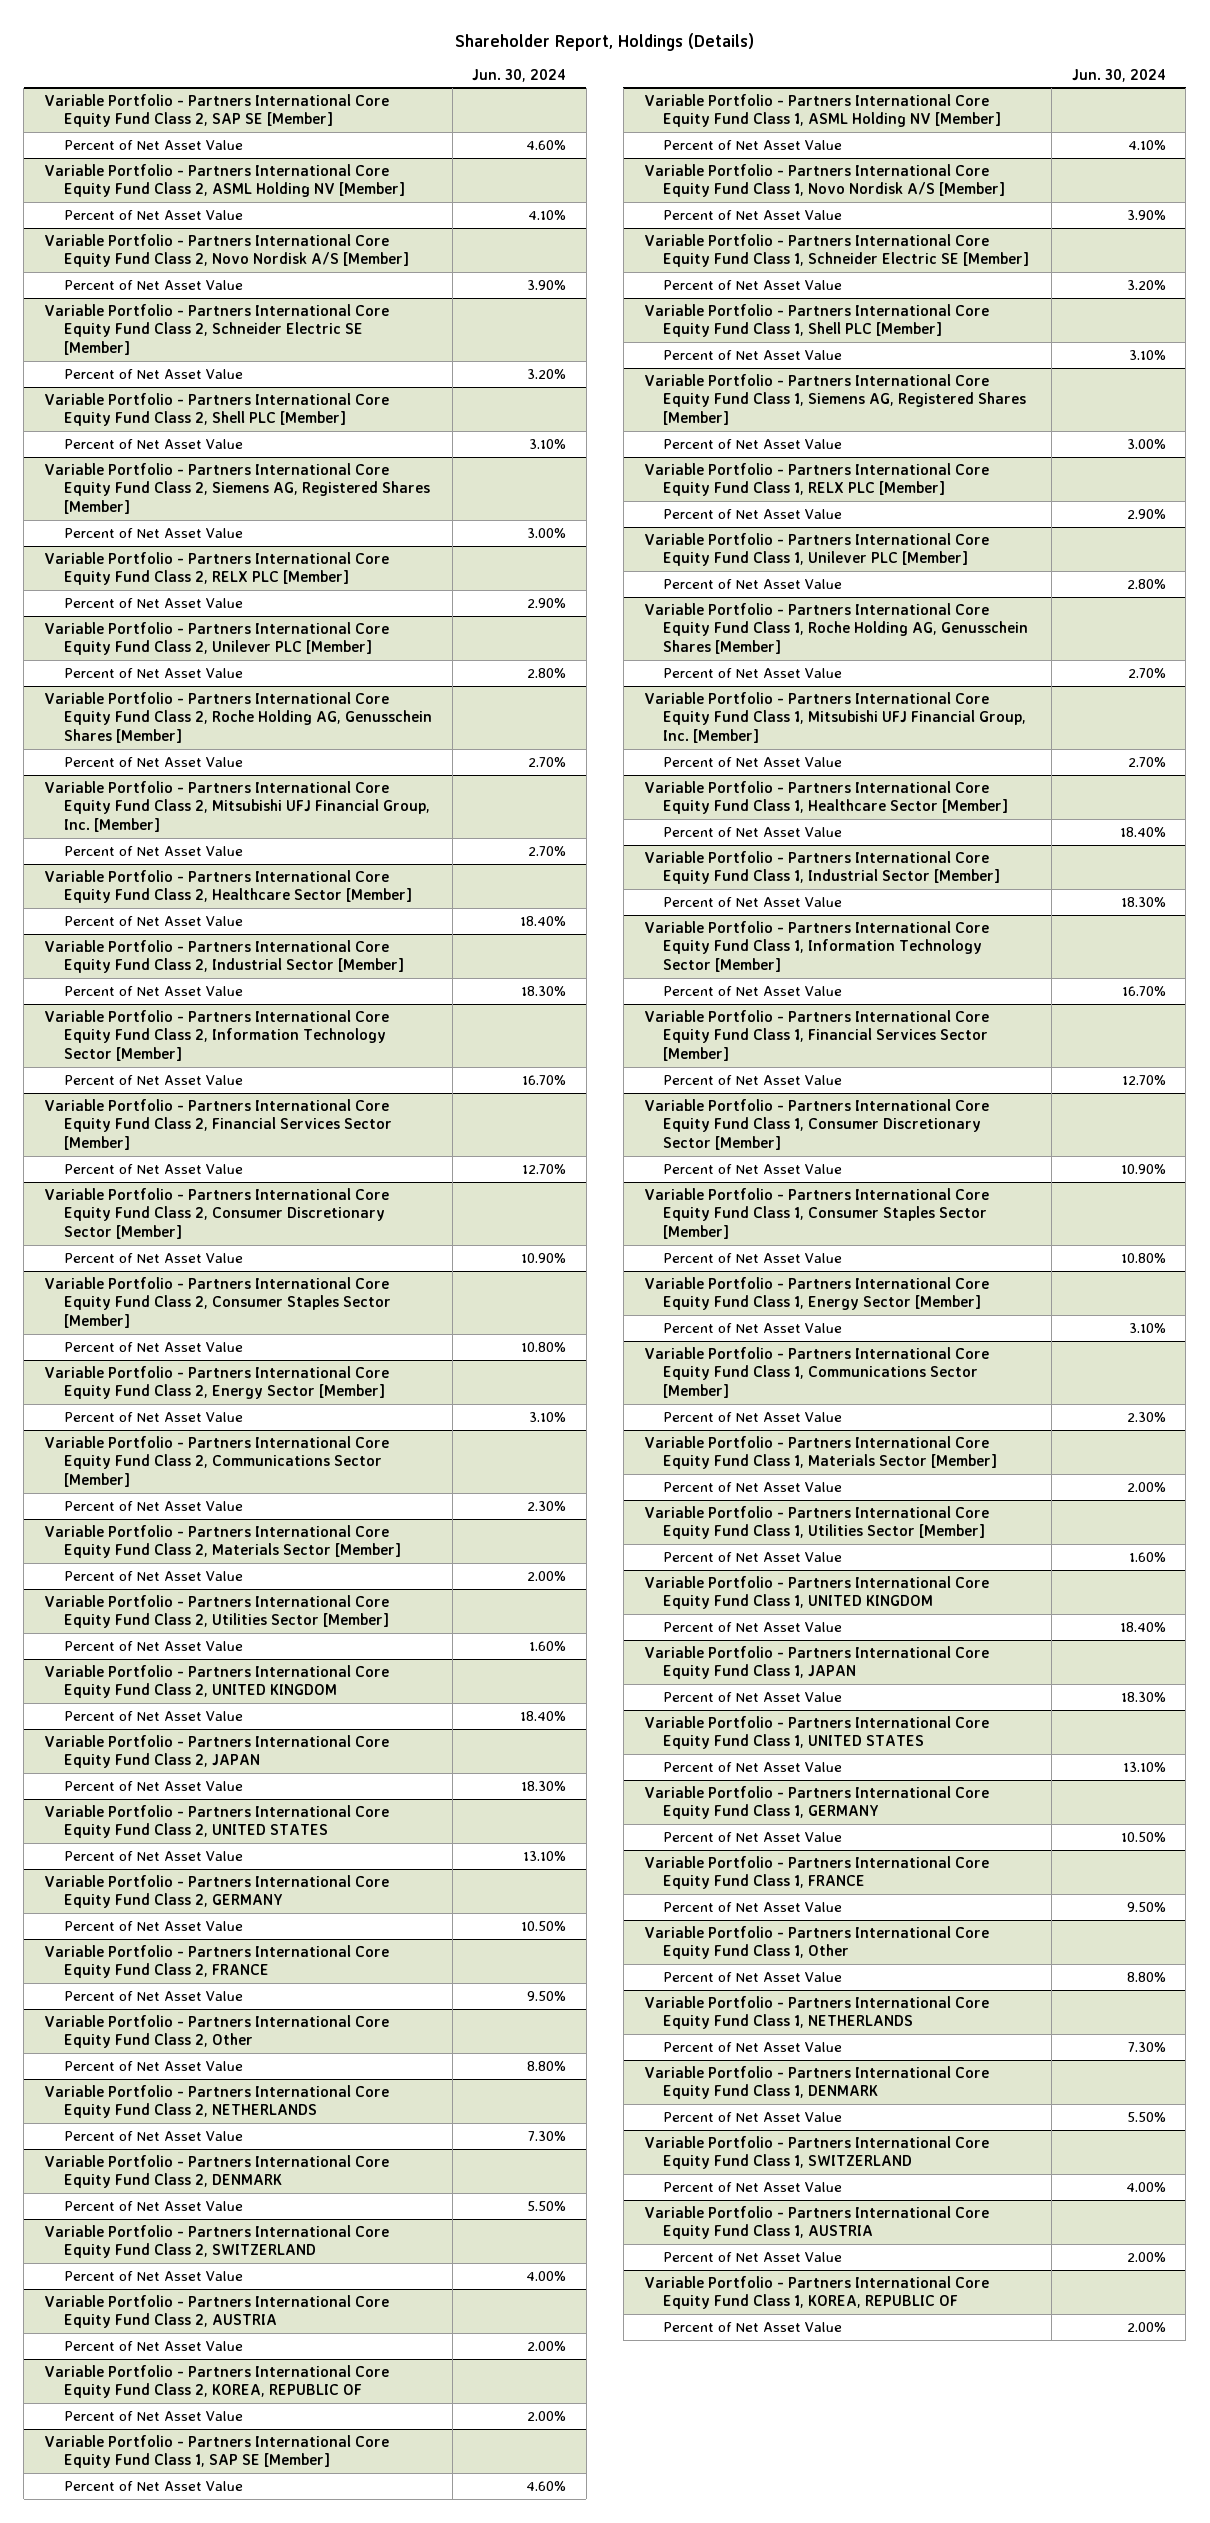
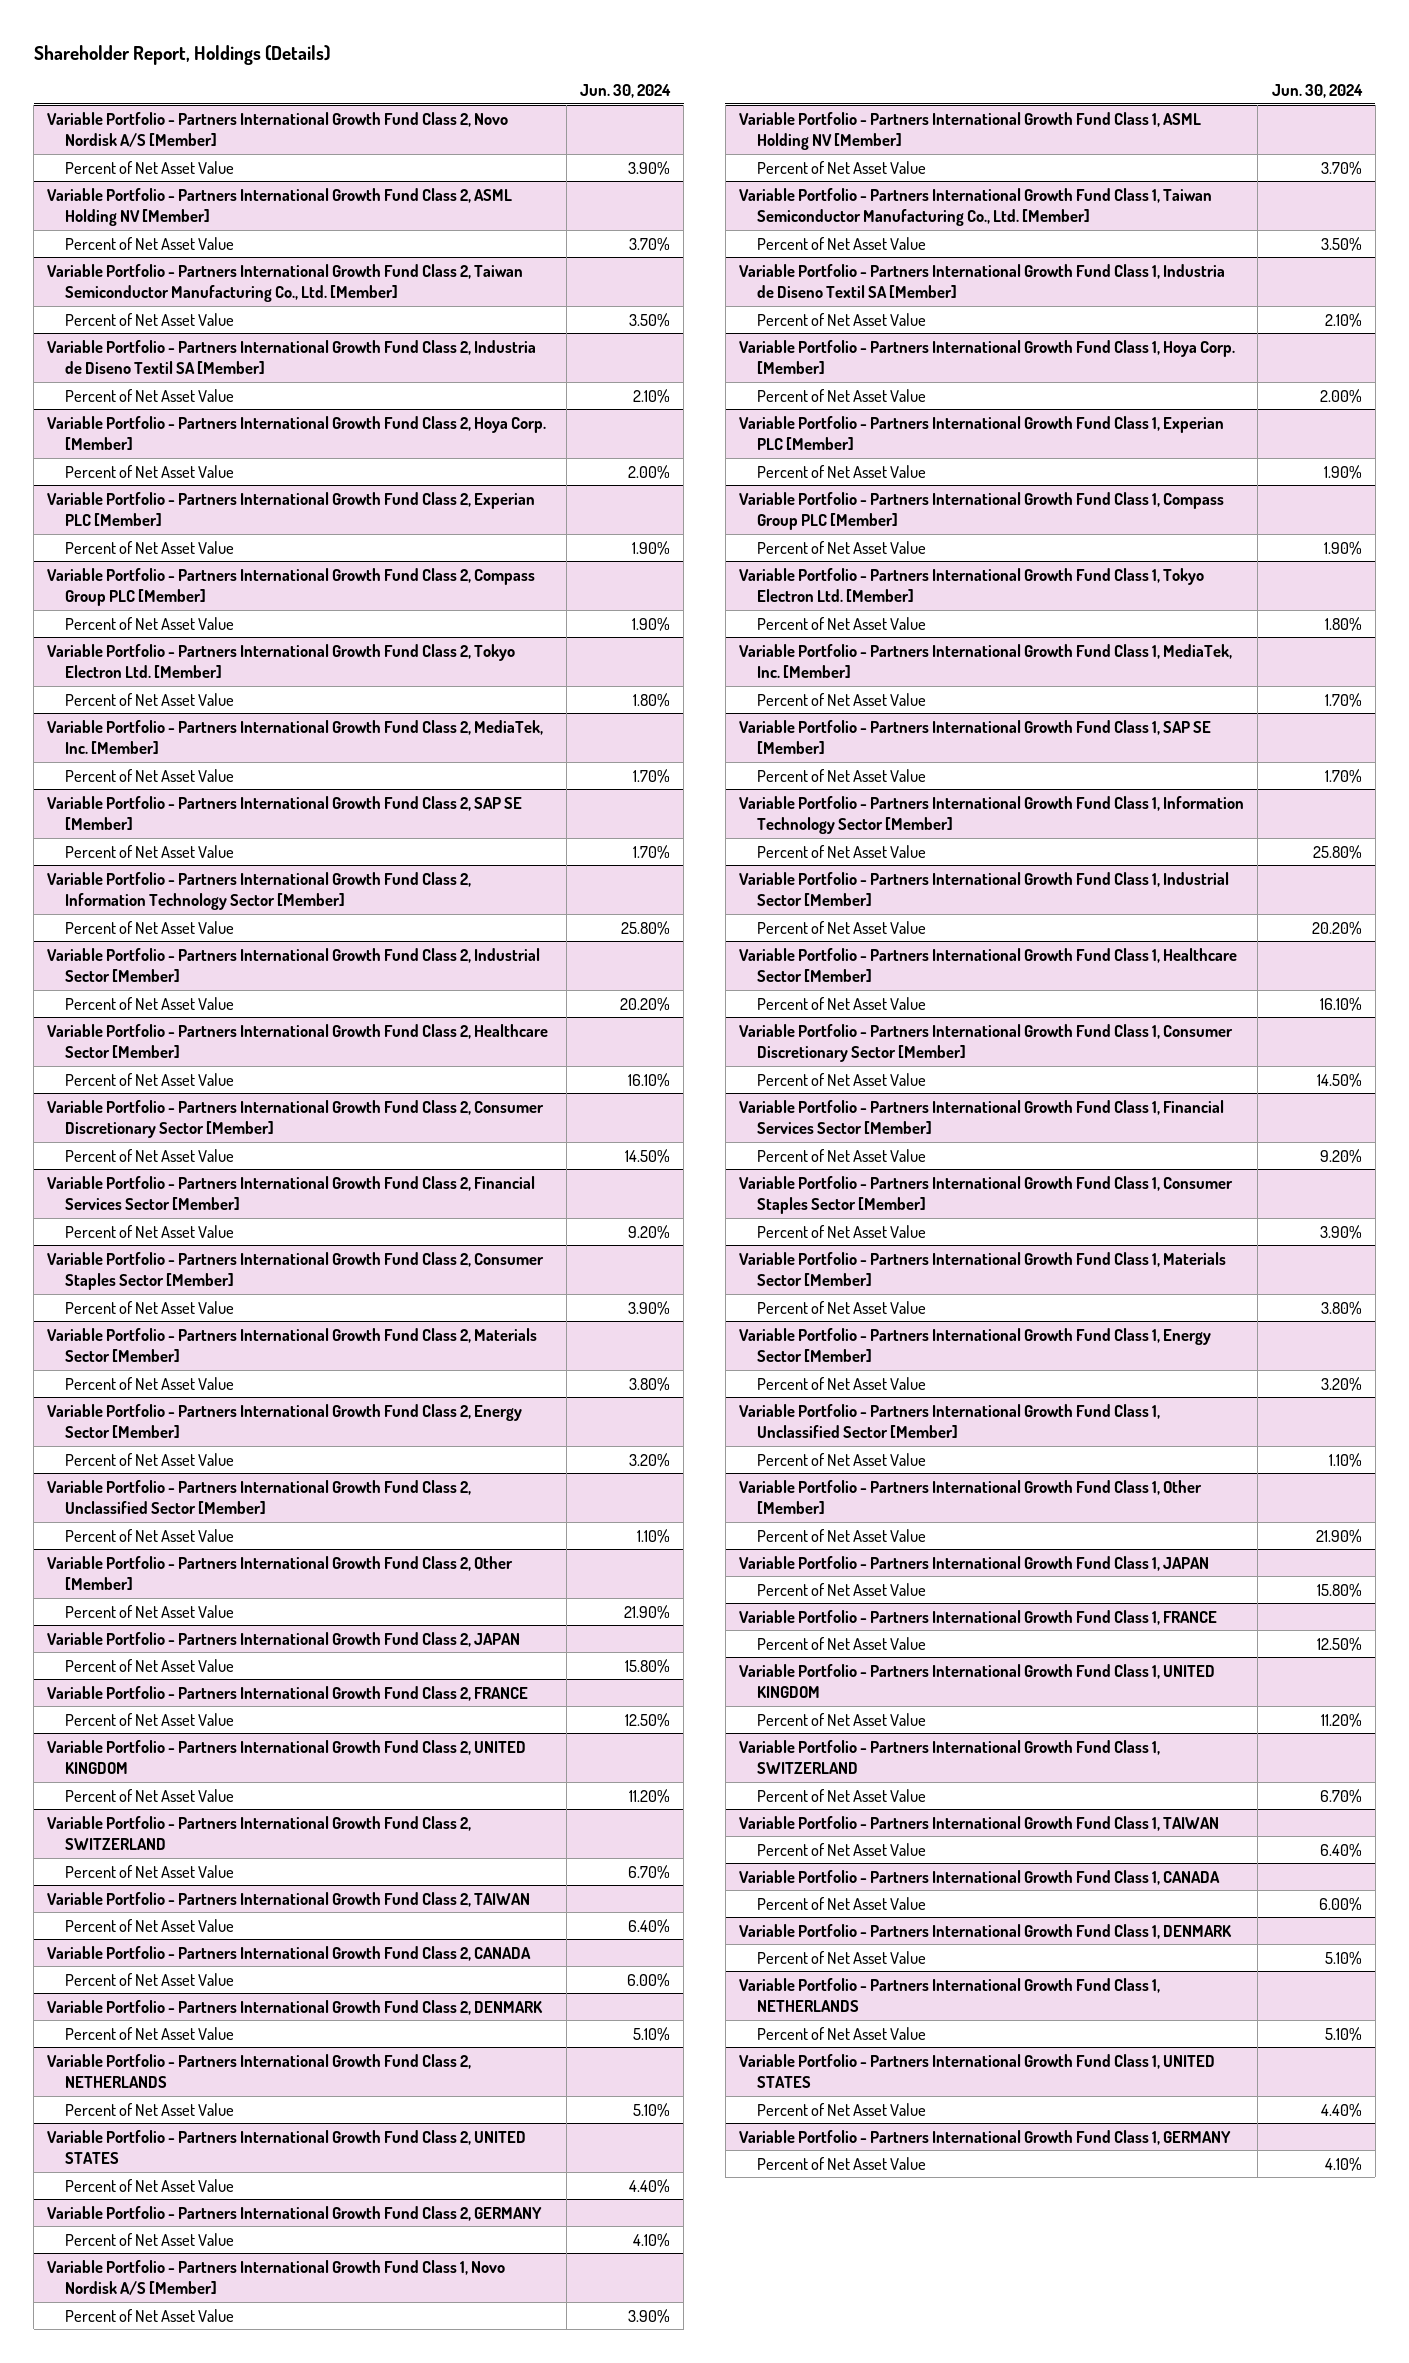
- Variable Portfolio - Partners International Core Equity Fund Class 2, SAP SE [Member]
- Percent of Net Asset Value | 4.60%
- Variable Portfolio - Partners International Core Equity Fund Class 2, ASML Holding NV [Member]
- Percent of Net Asset Value | 4.10%
- Variable Portfolio - Partners International Core Equity Fund Class 2, Novo Nordisk A/S [Member]
+ Variable Portfolio - Partners International Growth Fund Class 2, Novo Nordisk A/S [Member]
- Variable Portfolio - Partners International Core Equity Fund Class 2, Schneider Electric SE [Member]
- Percent of Net Asset Value | 3.20%
- Variable Portfolio - Partners International Core Equity Fund Class 2, Shell PLC [Member]
- Percent of Net Asset Value | 3.10%
- Variable Portfolio - Partners International Core Equity Fund Class 2, Siemens AG, Registered Shares [Member]
- Percent of Net Asset Value | 3.00%
- Variable Portfolio - Partners International Core Equity Fund Class 2, RELX PLC [Member]
- Percent of Net Asset Value | 2.90%
- Variable Portfolio - Partners International Core Equity Fund Class 2, Unilever PLC [Member]
- Percent of Net Asset Value | 2.80%
- Variable Portfolio - Partners International Core Equity Fund Class 2, Roche Holding AG, Genusschein Shares [Member]
- Percent of Net Asset Value | 2.70%
- Variable Portfolio - Partners International Core Equity Fund Class 2, Mitsubishi UFJ Financial Group, Inc. [Member]
- Percent of Net Asset Value | 2.70%
- Variable Portfolio - Partners International Core Equity Fund Class 2, Healthcare Sector [Member]
- Percent of Net Asset Value | 18.40%
- Variable Portfolio - Partners International Core Equity Fund Class 2, Industrial Sector [Member]
- Percent of Net Asset Value | 18.30%
- Variable Portfolio - Partners International Core Equity Fund Class 2, Information Technology Sector [Member]
- Percent of Net Asset Value | 16.70%
- Variable Portfolio - Partners International Core Equity Fund Class 2, Financial Services Sector [Member]
- Percent of Net Asset Value | 12.70%
- Variable Portfolio - Partners International Core Equity Fund Class 2, Consumer Discretionary Sector [Member]
- Percent of Net Asset Value | 10.90%
- Variable Portfolio - Partners International Core Equity Fund Class 2, Consumer Staples Sector [Member]
- Percent of Net Asset Value | 10.80%
- Variable Portfolio - Partners International Core Equity Fund Class 2, Energy Sector [Member]
- Percent of Net Asset Value | 3.10%
- Variable Portfolio - Partners International Core Equity Fund Class 2, Communications Sector [Member]
- Percent of Net Asset Value | 2.30%
- Variable Portfolio - Partners International Core Equity Fund Class 2, Materials Sector [Member]
- Percent of Net Asset Value | 2.00%
- Variable Portfolio - Partners International Core Equity Fund Class 2, Utilities Sector [Member]
- Percent of Net Asset Value | 1.60%
- Variable Portfolio - Partners International Core Equity Fund Class 2, UNITED KINGDOM
- Percent of Net Asset Value | 18.40%
- Variable Portfolio - Partners International Core Equity Fund Class 2, JAPAN
- Percent of Net Asset Value | 18.30%
- Variable Portfolio - Partners International Core Equity Fund Class 2, UNITED STATES
- Percent of Net Asset Value | 13.10%
- Variable Portfolio - Partners International Core Equity Fund Class 2, GERMANY
- Percent of Net Asset Value | 10.50%
- Variable Portfolio - Partners International Core Equity Fund Class 2, FRANCE
- Percent of Net Asset Value | 9.50%
- Variable Portfolio - Partners International Core Equity Fund Class 2, Other
- Percent of Net Asset Value | 8.80%
- Variable Portfolio - Partners International Core Equity Fund Class 2, NETHERLANDS
- Percent of Net Asset Value | 7.30%
- Variable Portfolio - Partners International Core Equity Fund Class 2, DENMARK
- Percent of Net Asset Value | 5.50%
- Variable Portfolio - Partners International Core Equity Fund Class 2, SWITZERLAND
- Percent of Net Asset Value | 4.00%
- Variable Portfolio - Partners International Core Equity Fund Class 2, AUSTRIA
- Percent of Net Asset Value | 2.00%
- Variable Portfolio - Partners International Core Equity Fund Class 2, KOREA, REPUBLIC OF
+ Variable Portfolio - Partners International Growth Fund Class 2, ASML Holding NV [Member]
+ Percent of Net Asset Value | 3.70%
+ Variable Portfolio - Partners International Growth Fund Class 2, Taiwan Semiconductor Manufacturing Co., Ltd. [Member]
+ Percent of Net Asset Value | 3.50%
+ Variable Portfolio - Partners International Growth Fund Class 2, Industria de Diseno Textil SA [Member]
+ Percent of Net Asset Value | 2.10%
+ Variable Portfolio - Partners International Growth Fund Class 2, Hoya Corp. [Member]
- Variable Portfolio - Partners International Core Equity Fund Class 1, SAP SE [Member]
- Percent of Net Asset Value | 4.60%
- Variable Portfolio - Partners International Core Equity Fund Class 1, ASML Holding NV [Member]
- Percent of Net Asset Value | 4.10%
- Variable Portfolio - Partners International Core Equity Fund Class 1, Novo Nordisk A/S [Member]
+ Variable Portfolio - Partners International Growth Fund Class 2, Experian PLC [Member]
+ Percent of Net Asset Value | 1.90%
+ Variable Portfolio - Partners International Growth Fund Class 2, Compass Group PLC [Member]
+ Percent of Net Asset Value | 1.90%
+ Variable Portfolio - Partners International Growth Fund Class 2, Tokyo Electron Ltd. [Member]
+ Percent of Net Asset Value | 1.80%
+ Variable Portfolio - Partners International Growth Fund Class 2, MediaTek, Inc. [Member]
+ Percent of Net Asset Value | 1.70%
+ Variable Portfolio - Partners International Growth Fund Class 2, SAP SE [Member]
+ Percent of Net Asset Value | 1.70%
+ Variable Portfolio - Partners International Growth Fund Class 2, Information Technology Sector [Member]
+ Percent of Net Asset Value | 25.80%
+ Variable Portfolio - Partners International Growth Fund Class 2, Industrial Sector [Member]
+ Percent of Net Asset Value | 20.20%
+ Variable Portfolio - Partners International Growth Fund Class 2, Healthcare Sector [Member]
+ Percent of Net Asset Value | 16.10%
+ Variable Portfolio - Partners International Growth Fund Class 2, Consumer Discretionary Sector [Member]
+ Percent of Net Asset Value | 14.50%
+ Variable Portfolio - Partners International Growth Fund Class 2, Financial Services Sector [Member]
+ Percent of Net Asset Value | 9.20%
+ Variable Portfolio - Partners International Growth Fund Class 2, Consumer Staples Sector [Member]
- Variable Portfolio - Partners International Core Equity Fund Class 1, Schneider Electric SE [Member]
+ Variable Portfolio - Partners International Growth Fund Class 2, Materials Sector [Member]
+ Percent of Net Asset Value | 3.80%
+ Variable Portfolio - Partners International Growth Fund Class 2, Energy Sector [Member]
- Variable Portfolio - Partners International Core Equity Fund Class 1, Shell PLC [Member]
- Percent of Net Asset Value | 3.10%
- Variable Portfolio - Partners International Core Equity Fund Class 1, Siemens AG, Registered Shares [Member]
- Percent of Net Asset Value | 3.00%
- Variable Portfolio - Partners International Core Equity Fund Class 1, RELX PLC [Member]
- Percent of Net Asset Value | 2.90%
- Variable Portfolio - Partners International Core Equity Fund Class 1, Unilever PLC [Member]
- Percent of Net Asset Value | 2.80%
- Variable Portfolio - Partners International Core Equity Fund Class 1, Roche Holding AG, Genusschein Shares [Member]
- Percent of Net Asset Value | 2.70%
- Variable Portfolio - Partners International Core Equity Fund Class 1, Mitsubishi UFJ Financial Group, Inc. [Member]
- Percent of Net Asset Value | 2.70%
- Variable Portfolio - Partners International Core Equity Fund Class 1, Healthcare Sector [Member]
- Percent of Net Asset Value | 18.40%
- Variable Portfolio - Partners International Core Equity Fund Class 1, Industrial Sector [Member]
- Percent of Net Asset Value | 18.30%
- Variable Portfolio - Partners International Core Equity Fund Class 1, Information Technology Sector [Member]
- Percent of Net Asset Value | 16.70%
- Variable Portfolio - Partners International Core Equity Fund Class 1, Financial Services Sector [Member]
- Percent of Net Asset Value | 12.70%
- Variable Portfolio - Partners International Core Equity Fund Class 1, Consumer Discretionary Sector [Member]
- Percent of Net Asset Value | 10.90%
- Variable Portfolio - Partners International Core Equity Fund Class 1, Consumer Staples Sector [Member]
- Percent of Net Asset Value | 10.80%
- Variable Portfolio - Partners International Core Equity Fund Class 1, Energy Sector [Member]
- Percent of Net Asset Value | 3.10%
- Variable Portfolio - Partners International Core Equity Fund Class 1, Communications Sector [Member]
- Percent of Net Asset Value | 2.30%
- Variable Portfolio - Partners International Core Equity Fund Class 1, Materials Sector [Member]
- Percent of Net Asset Value | 2.00%
- Variable Portfolio - Partners International Core Equity Fund Class 1, Utilities Sector [Member]
- Percent of Net Asset Value | 1.60%
- Variable Portfolio - Partners International Core Equity Fund Class 1, UNITED KINGDOM
- Percent of Net Asset Value | 18.40%
- Variable Portfolio - Partners International Core Equity Fund Class 1, JAPAN
- Percent of Net Asset Value | 18.30%
- Variable Portfolio - Partners International Core Equity Fund Class 1, UNITED STATES
- Percent of Net Asset Value | 13.10%
- Variable Portfolio - Partners International Core Equity Fund Class 1, GERMANY
- Percent of Net Asset Value | 10.50%
- Variable Portfolio - Partners International Core Equity Fund Class 1, FRANCE
- Percent of Net Asset Value | 9.50%
- Variable Portfolio - Partners International Core Equity Fund Class 1, Other
- Percent of Net Asset Value | 8.80%
- Variable Portfolio - Partners International Core Equity Fund Class 1, NETHERLANDS
- Percent of Net Asset Value | 7.30%
- Variable Portfolio - Partners International Core Equity Fund Class 1, DENMARK
- Percent of Net Asset Value | 5.50%
- Variable Portfolio - Partners International Core Equity Fund Class 1, SWITZERLAND
- Percent of Net Asset Value | 4.00%
- Variable Portfolio - Partners International Core Equity Fund Class 1, AUSTRIA
- Percent of Net Asset Value | 2.00%
- Variable Portfolio - Partners International Core Equity Fund Class 1, KOREA, REPUBLIC OF
+ Variable Portfolio - Partners International Growth Fund Class 2, Unclassified Sector [Member]
+ Percent of Net Asset Value | 1.10%
+ Variable Portfolio - Partners International Growth Fund Class 2, Other [Member]
+ Percent of Net Asset Value | 21.90%
+ Variable Portfolio - Partners International Growth Fund Class 2, JAPAN
+ Percent of Net Asset Value | 15.80%
+ Variable Portfolio - Partners International Growth Fund Class 2, FRANCE
+ Percent of Net Asset Value | 12.50%
+ Variable Portfolio - Partners International Growth Fund Class 2, UNITED KINGDOM
+ Percent of Net Asset Value | 11.20%
+ Variable Portfolio - Partners International Growth Fund Class 2, SWITZERLAND
+ Percent of Net Asset Value | 6.70%
+ Variable Portfolio - Partners International Growth Fund Class 2, TAIWAN
+ Percent of Net Asset Value | 6.40%
+ Variable Portfolio - Partners International Growth Fund Class 2, CANADA
+ Percent of Net Asset Value | 6.00%
+ Variable Portfolio - Partners International Growth Fund Class 2, DENMARK
+ Percent of Net Asset Value | 5.10%
+ Variable Portfolio - Partners International Growth Fund Class 2, NETHERLANDS
+ Percent of Net Asset Value | 5.10%
+ Variable Portfolio - Partners International Growth Fund Class 2, UNITED STATES
+ Percent of Net Asset Value | 4.40%
+ Variable Portfolio - Partners International Growth Fund Class 2, GERMANY
+ Percent of Net Asset Value | 4.10%
+ Variable Portfolio - Partners International Growth Fund Class 1, Novo Nordisk A/S [Member]
+ Percent of Net Asset Value | 3.90%
+ Variable Portfolio - Partners International Growth Fund Class 1, ASML Holding NV [Member]
+ Percent of Net Asset Value | 3.70%
+ Variable Portfolio - Partners International Growth Fund Class 1, Taiwan Semiconductor Manufacturing Co., Ltd. [Member]
+ Percent of Net Asset Value | 3.50%
+ Variable Portfolio - Partners International Growth Fund Class 1, Industria de Diseno Textil SA [Member]
+ Percent of Net Asset Value | 2.10%
+ Variable Portfolio - Partners International Growth Fund Class 1, Hoya Corp. [Member]
+ Variable Portfolio - Partners International Growth Fund Class 1, Experian PLC [Member]
+ Percent of Net Asset Value | 1.90%
+ Variable Portfolio - Partners International Growth Fund Class 1, Compass Group PLC [Member]
+ Percent of Net Asset Value | 1.90%
+ Variable Portfolio - Partners International Growth Fund Class 1, Tokyo Electron Ltd. [Member]
+ Percent of Net Asset Value | 1.80%
+ Variable Portfolio - Partners International Growth Fund Class 1, MediaTek, Inc. [Member]
+ Percent of Net Asset Value | 1.70%
+ Variable Portfolio - Partners International Growth Fund Class 1, SAP SE [Member]
+ Percent of Net Asset Value | 1.70%
+ Variable Portfolio - Partners International Growth Fund Class 1, Information Technology Sector [Member]
+ Percent of Net Asset Value | 25.80%
+ Variable Portfolio - Partners International Growth Fund Class 1, Industrial Sector [Member]
+ Percent of Net Asset Value | 20.20%
+ Variable Portfolio - Partners International Growth Fund Class 1, Healthcare Sector [Member]
+ Percent of Net Asset Value | 16.10%
+ Variable Portfolio - Partners International Growth Fund Class 1, Consumer Discretionary Sector [Member]
+ Percent of Net Asset Value | 14.50%
+ Variable Portfolio - Partners International Growth Fund Class 1, Financial Services Sector [Member]
+ Percent of Net Asset Value | 9.20%
+ Variable Portfolio - Partners International Growth Fund Class 1, Consumer Staples Sector [Member]
+ Percent of Net Asset Value | 3.90%
+ Variable Portfolio - Partners International Growth Fund Class 1, Materials Sector [Member]
+ Percent of Net Asset Value | 3.80%
+ Variable Portfolio - Partners International Growth Fund Class 1, Energy Sector [Member]
+ Percent of Net Asset Value | 3.20%
+ Variable Portfolio - Partners International Growth Fund Class 1, Unclassified Sector [Member]
+ Percent of Net Asset Value | 1.10%
+ Variable Portfolio - Partners International Growth Fund Class 1, Other [Member]
+ Percent of Net Asset Value | 21.90%
+ Variable Portfolio - Partners International Growth Fund Class 1, JAPAN
+ Percent of Net Asset Value | 15.80%
+ Variable Portfolio - Partners International Growth Fund Class 1, FRANCE
+ Percent of Net Asset Value | 12.50%
+ Variable Portfolio - Partners International Growth Fund Class 1, UNITED KINGDOM
+ Percent of Net Asset Value | 11.20%
+ Variable Portfolio - Partners International Growth Fund Class 1, SWITZERLAND
+ Percent of Net Asset Value | 6.70%
+ Variable Portfolio - Partners International Growth Fund Class 1, TAIWAN
+ Percent of Net Asset Value | 6.40%
+ Variable Portfolio - Partners International Growth Fund Class 1, CANADA
+ Percent of Net Asset Value | 6.00%
+ Variable Portfolio - Partners International Growth Fund Class 1, DENMARK
+ Percent of Net Asset Value | 5.10%
+ Variable Portfolio - Partners International Growth Fund Class 1, NETHERLANDS
+ Percent of Net Asset Value | 5.10%
+ Variable Portfolio - Partners International Growth Fund Class 1, UNITED STATES
+ Percent of Net Asset Value | 4.40%
+ Variable Portfolio - Partners International Growth Fund Class 1, GERMANY
+ Percent of Net Asset Value | 4.10%

